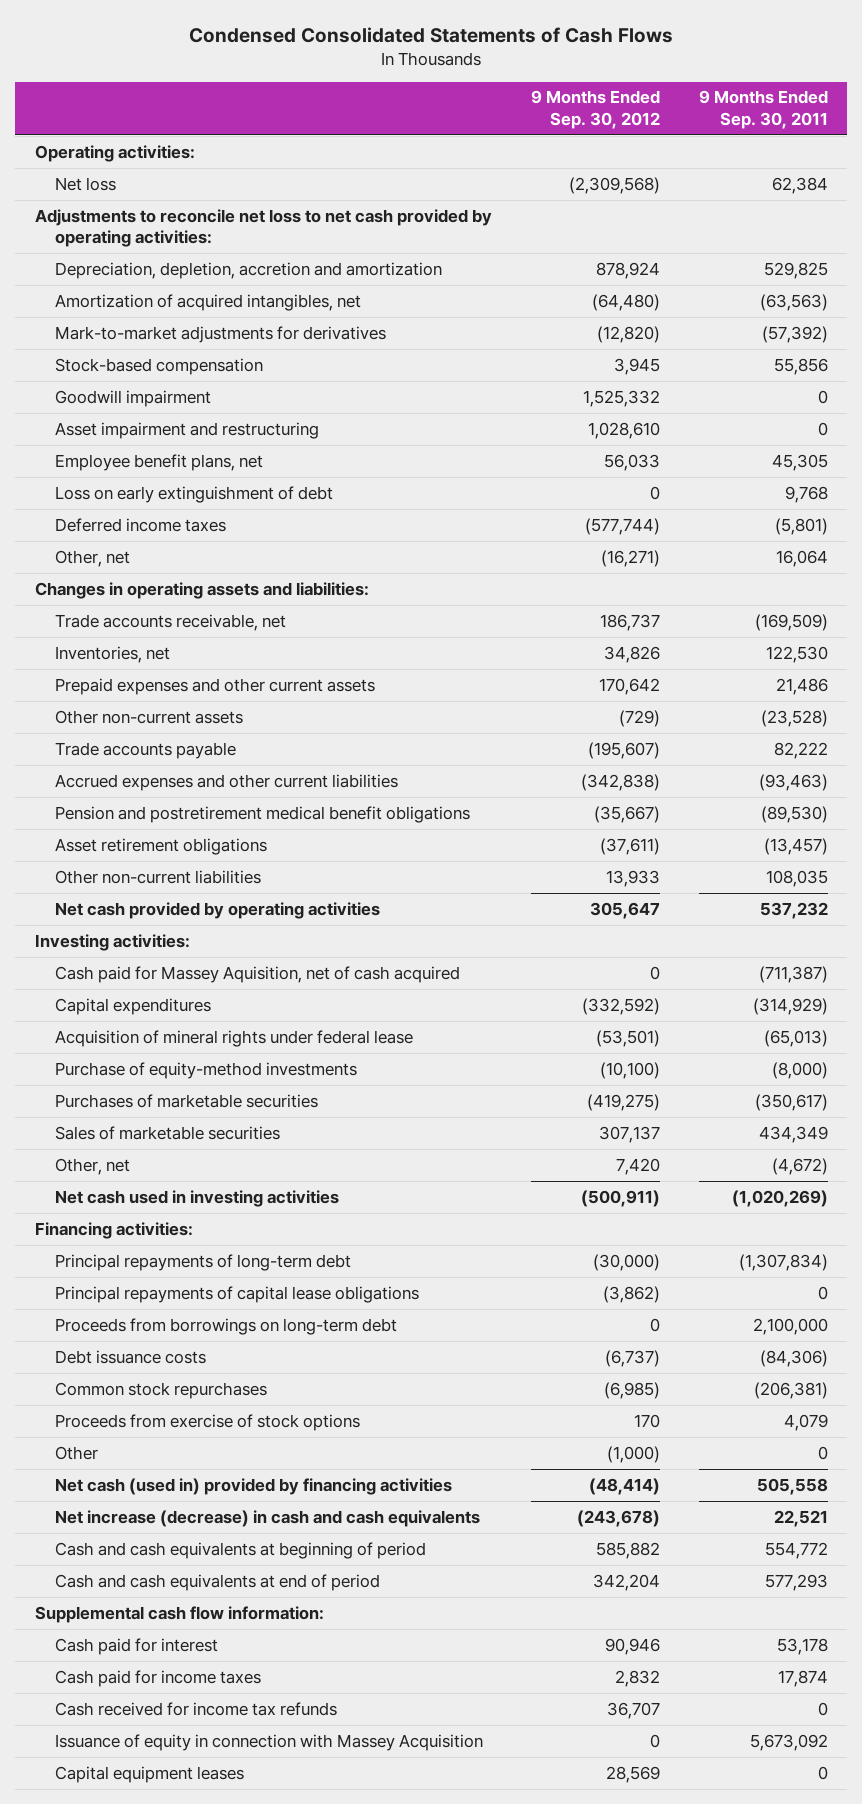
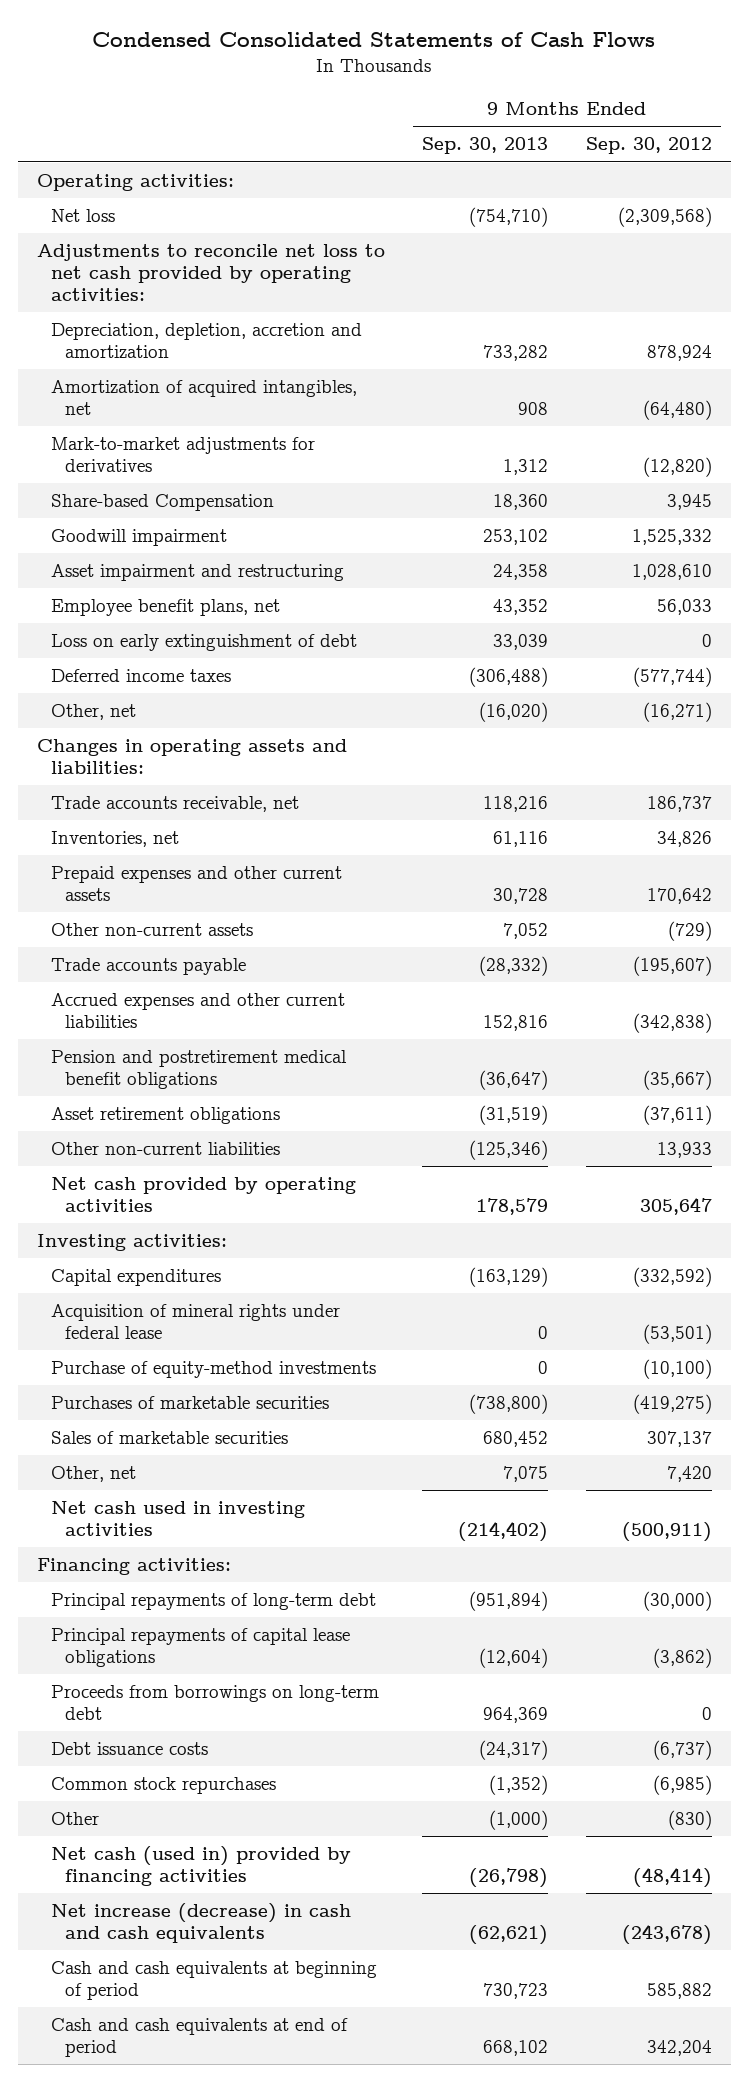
- | 9 Months Ended Sep. 30, 2012 | 9 Months Ended Sep. 30, 2011
+ | 9 Months Ended Sep. 30, 2013 | 9 Months Ended Sep. 30, 2012
- Stock-based compensation | 3,945 | 55,856
+ Share-based Compensation | 18,360 | 3,945
- Cash paid for Massey Aquisition, net of cash acquired | 0 | (711,387)
- Proceeds from exercise of stock options | 170 | 4,079
- Other | (1,000) | 0
+ Other | (1,000) | (830)
- Supplemental cash flow information:
- Cash paid for interest | 90,946 | 53,178
- Cash paid for income taxes | 2,832 | 17,874
- Cash received for income tax refunds | 36,707 | 0
- Issuance of equity in connection with Massey Acquisition | 0 | 5,673,092
- Capital equipment leases | 28,569 | 0

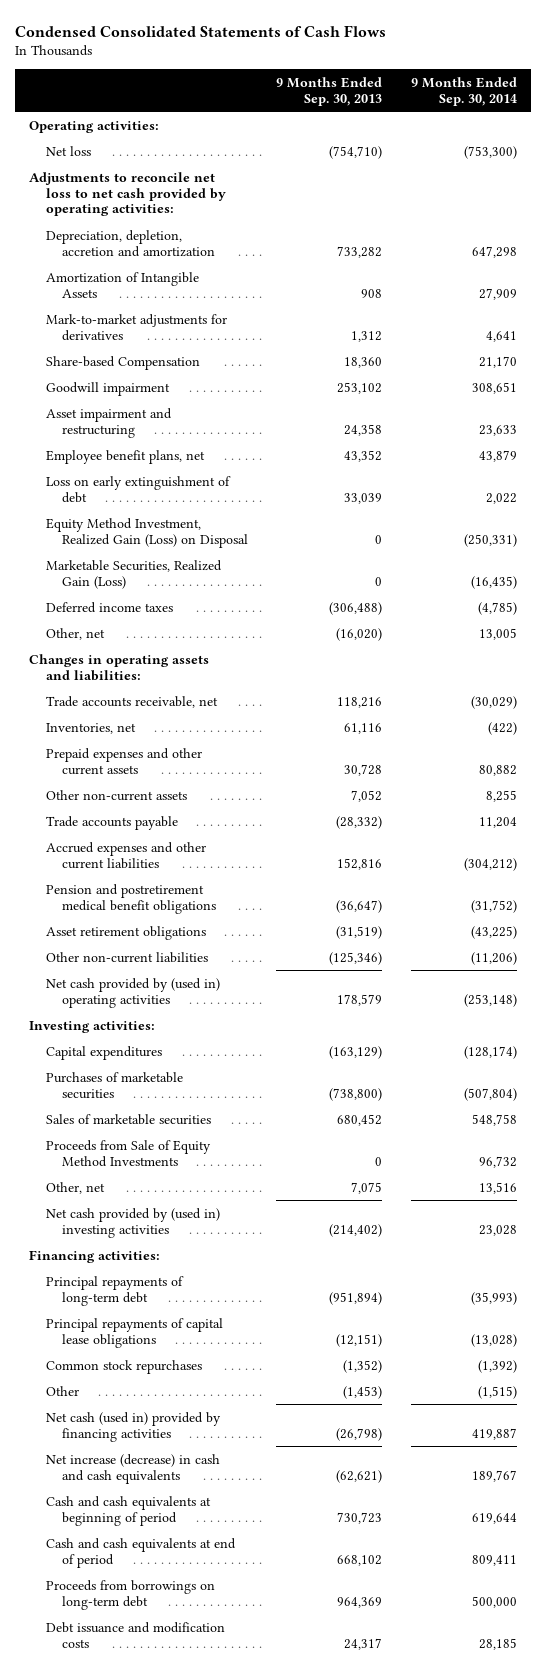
- | 9 Months Ended Sep. 30, 2013 | 9 Months Ended Sep. 30, 2012
+ | 9 Months Ended Sep. 30, 2013 | 9 Months Ended Sep. 30, 2014
- Amortization of acquired intangibles, net | 908 | (64,480)
+ Amortization of Intangible Assets | 908 | 27,909
+ Equity Method Investment, Realized Gain (Loss) on Disposal | 0 | (250,331)
+ Marketable Securities, Realized Gain (Loss) | 0 | (16,435)
- Net cash provided by operating activities | 178,579 | 305,647
+ Net cash provided by (used in) operating activities | 178,579 | (253,148)
- Acquisition of mineral rights under federal lease | 0 | (53,501)
- Purchase of equity-method investments | 0 | (10,100)
+ Proceeds from Sale of Equity Method Investments | 0 | 96,732
- Net cash used in investing activities | (214,402) | (500,911)
+ Net cash provided by (used in) investing activities | (214,402) | 23,028
- Principal repayments of capital lease obligations | (12,604) | (3,862)
- Debt issuance costs | (24,317) | (6,737)
+ Principal repayments of capital lease obligations | (12,151) | (13,028)
- Other | (1,000) | (830)
+ Other | (1,453) | (1,515)
moved down: Proceeds from borrowings on long-term debt | 964,369 | 500,000
+ Debt issuance and modification costs | 24,317 | 28,185

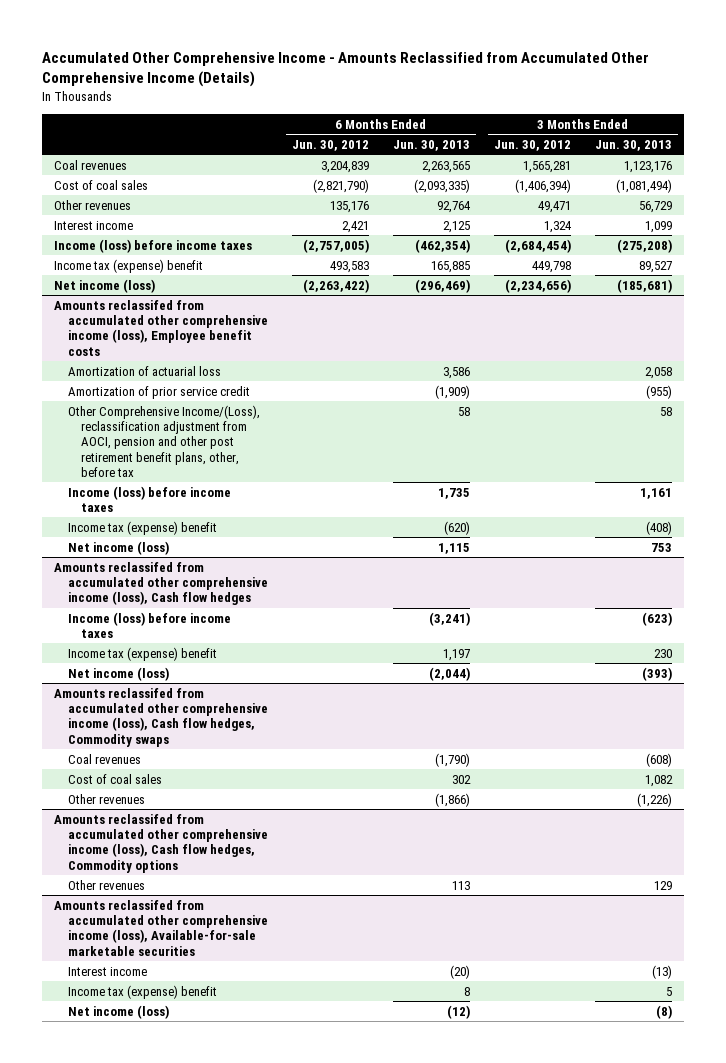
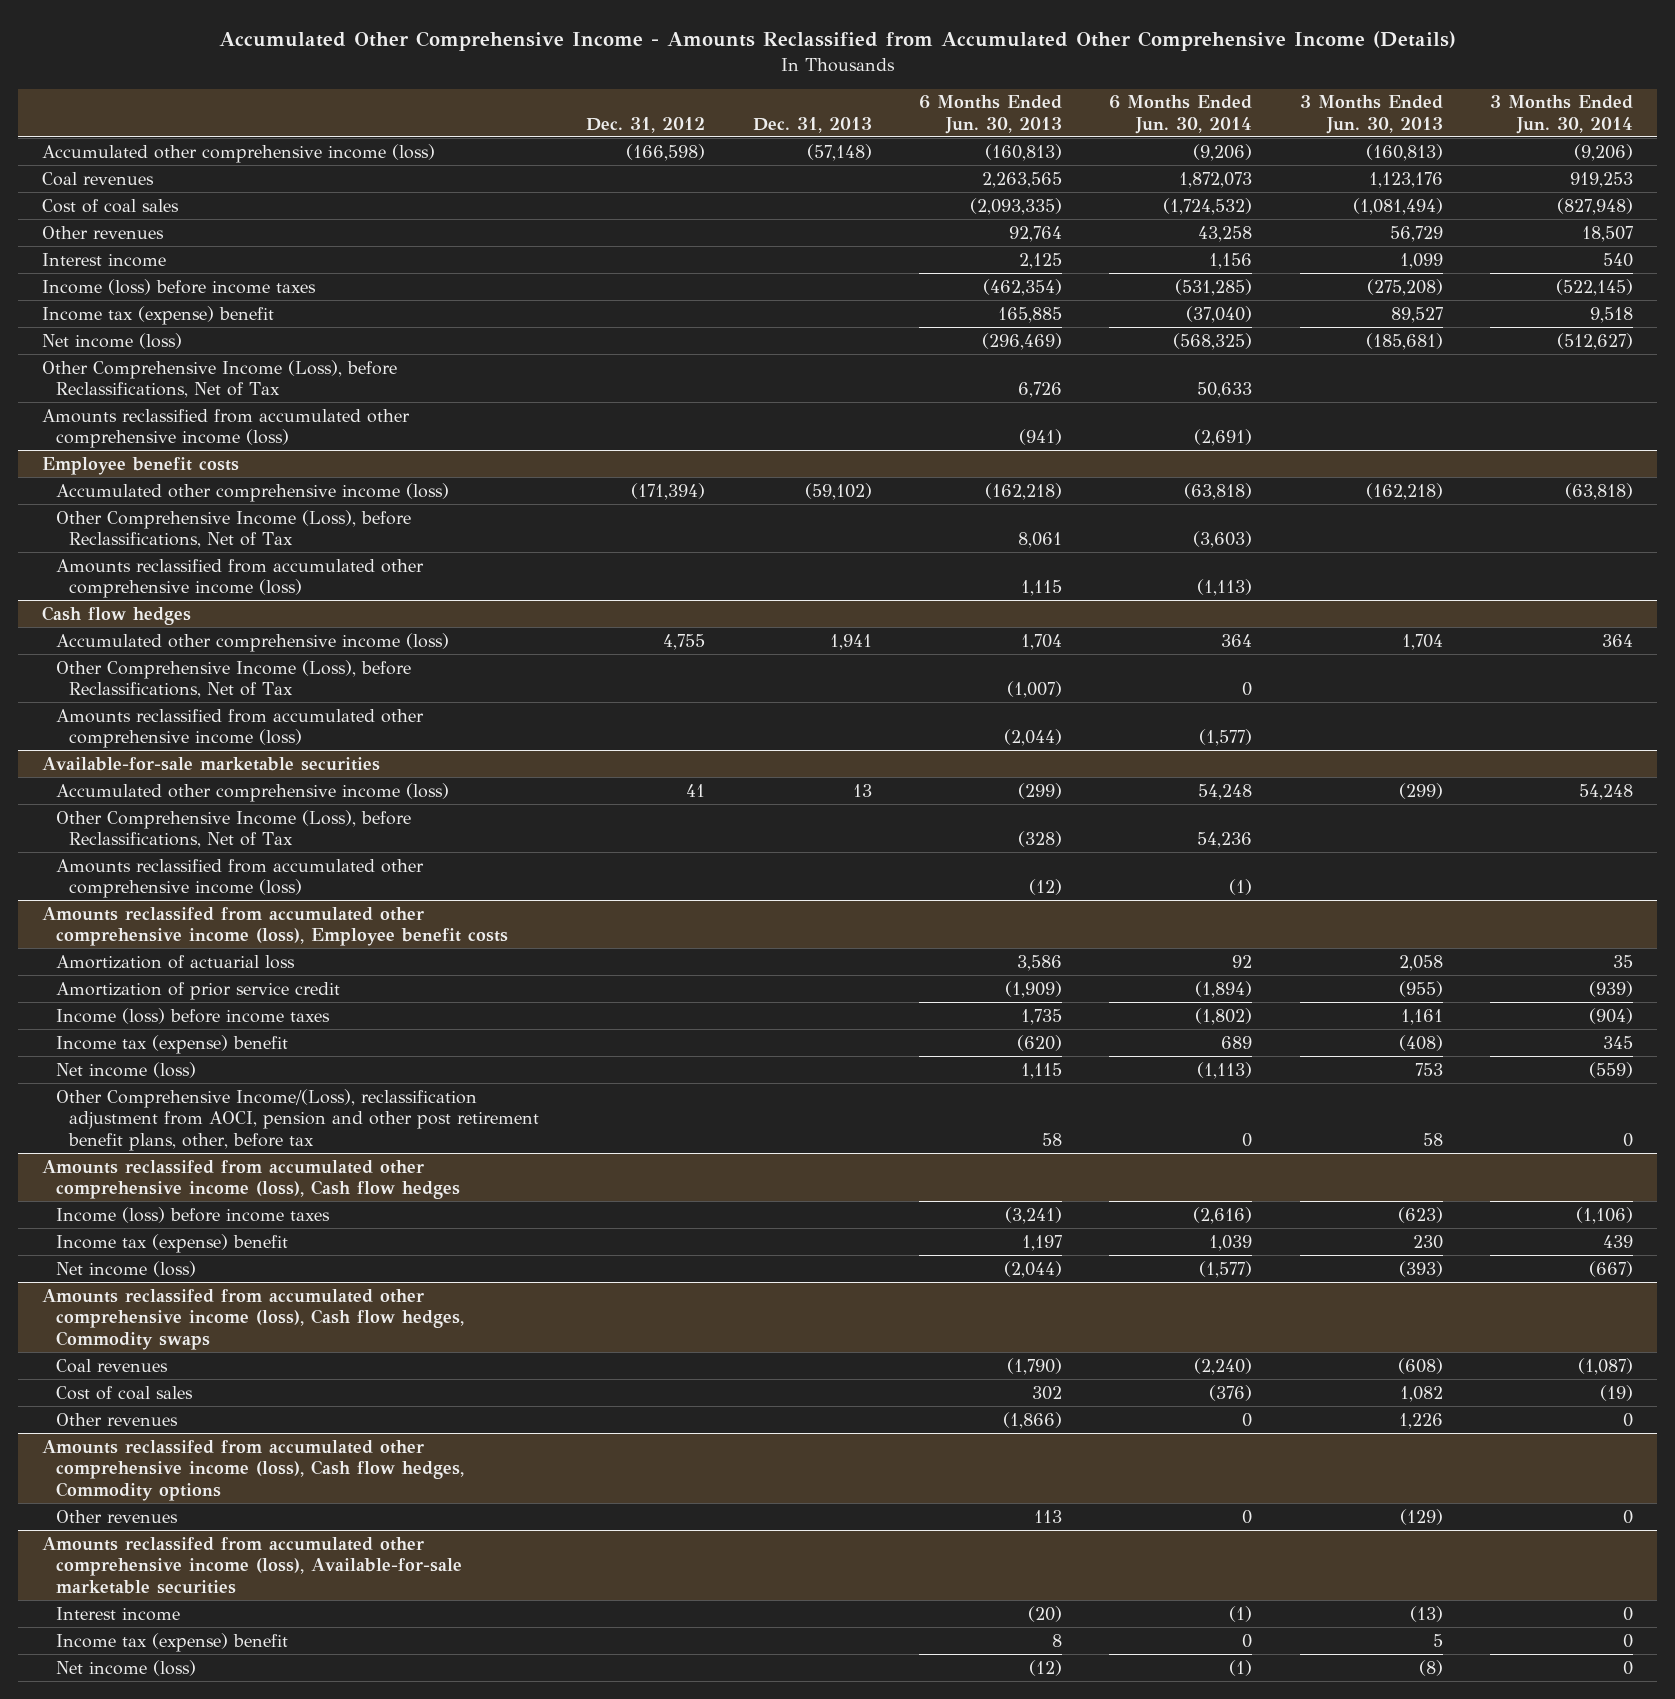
- | 6 Months Ended Jun. 30, 2012 | 6 Months Ended Jun. 30, 2013 | 3 Months Ended Jun. 30, 2012 | 3 Months Ended Jun. 30, 2013
+ | Dec. 31, 2012 | Dec. 31, 2013 | 6 Months Ended Jun. 30, 2013 | 6 Months Ended Jun. 30, 2014 | 3 Months Ended Jun. 30, 2013 | 3 Months Ended Jun. 30, 2014
+ Accumulated other comprehensive income (loss) | (166,598) | (57,148) | (160,813) | (9,206) | (160,813) | (9,206)
+ Other Comprehensive Income (Loss), before Reclassifications, Net of Tax | | | 6,726 | 50,633 | |
+ Amounts reclassified from accumulated other comprehensive income (loss) | | | (941) | (2,691) | |
+ Employee benefit costs
+ Accumulated other comprehensive income (loss) | (171,394) | (59,102) | (162,218) | (63,818) | (162,218) | (63,818)
+ Other Comprehensive Income (Loss), before Reclassifications, Net of Tax | | | 8,061 | (3,603) | |
+ Amounts reclassified from accumulated other comprehensive income (loss) | | | 1,115 | (1,113) | |
+ Cash flow hedges
+ Accumulated other comprehensive income (loss) | 4,755 | 1,941 | 1,704 | 364 | 1,704 | 364
+ Other Comprehensive Income (Loss), before Reclassifications, Net of Tax | | | (1,007) | 0 | |
+ Amounts reclassified from accumulated other comprehensive income (loss) | | | (2,044) | (1,577) | |
+ Available-for-sale marketable securities
+ Accumulated other comprehensive income (loss) | 41 | 13 | (299) | 54,248 | (299) | 54,248
+ Other Comprehensive Income (Loss), before Reclassifications, Net of Tax | | | (328) | 54,236 | |
+ Amounts reclassified from accumulated other comprehensive income (loss) | | | (12) | (1) | |
@ Amounts reclassifed from accumulated other comprehensive income (loss), Employee benefit costs
moved down: Other Comprehensive Income/(Loss), reclassification adjustment from AOCI, pension and other post retirement benefit plans, other, before tax | | | 58 | 0 | 58 | 0
@ Amounts reclassifed from accumulated other comprehensive income (loss), Cash flow hedges, Commodity swaps
- Other revenues | | (1,866) | | (1,226)
+ Other revenues | | | (1,866) | 0 | 1,226 | 0
@ Amounts reclassifed from accumulated other comprehensive income (loss), Cash flow hedges, Commodity options
- Other revenues | | 113 | | 129
+ Other revenues | | | 113 | 0 | (129) | 0

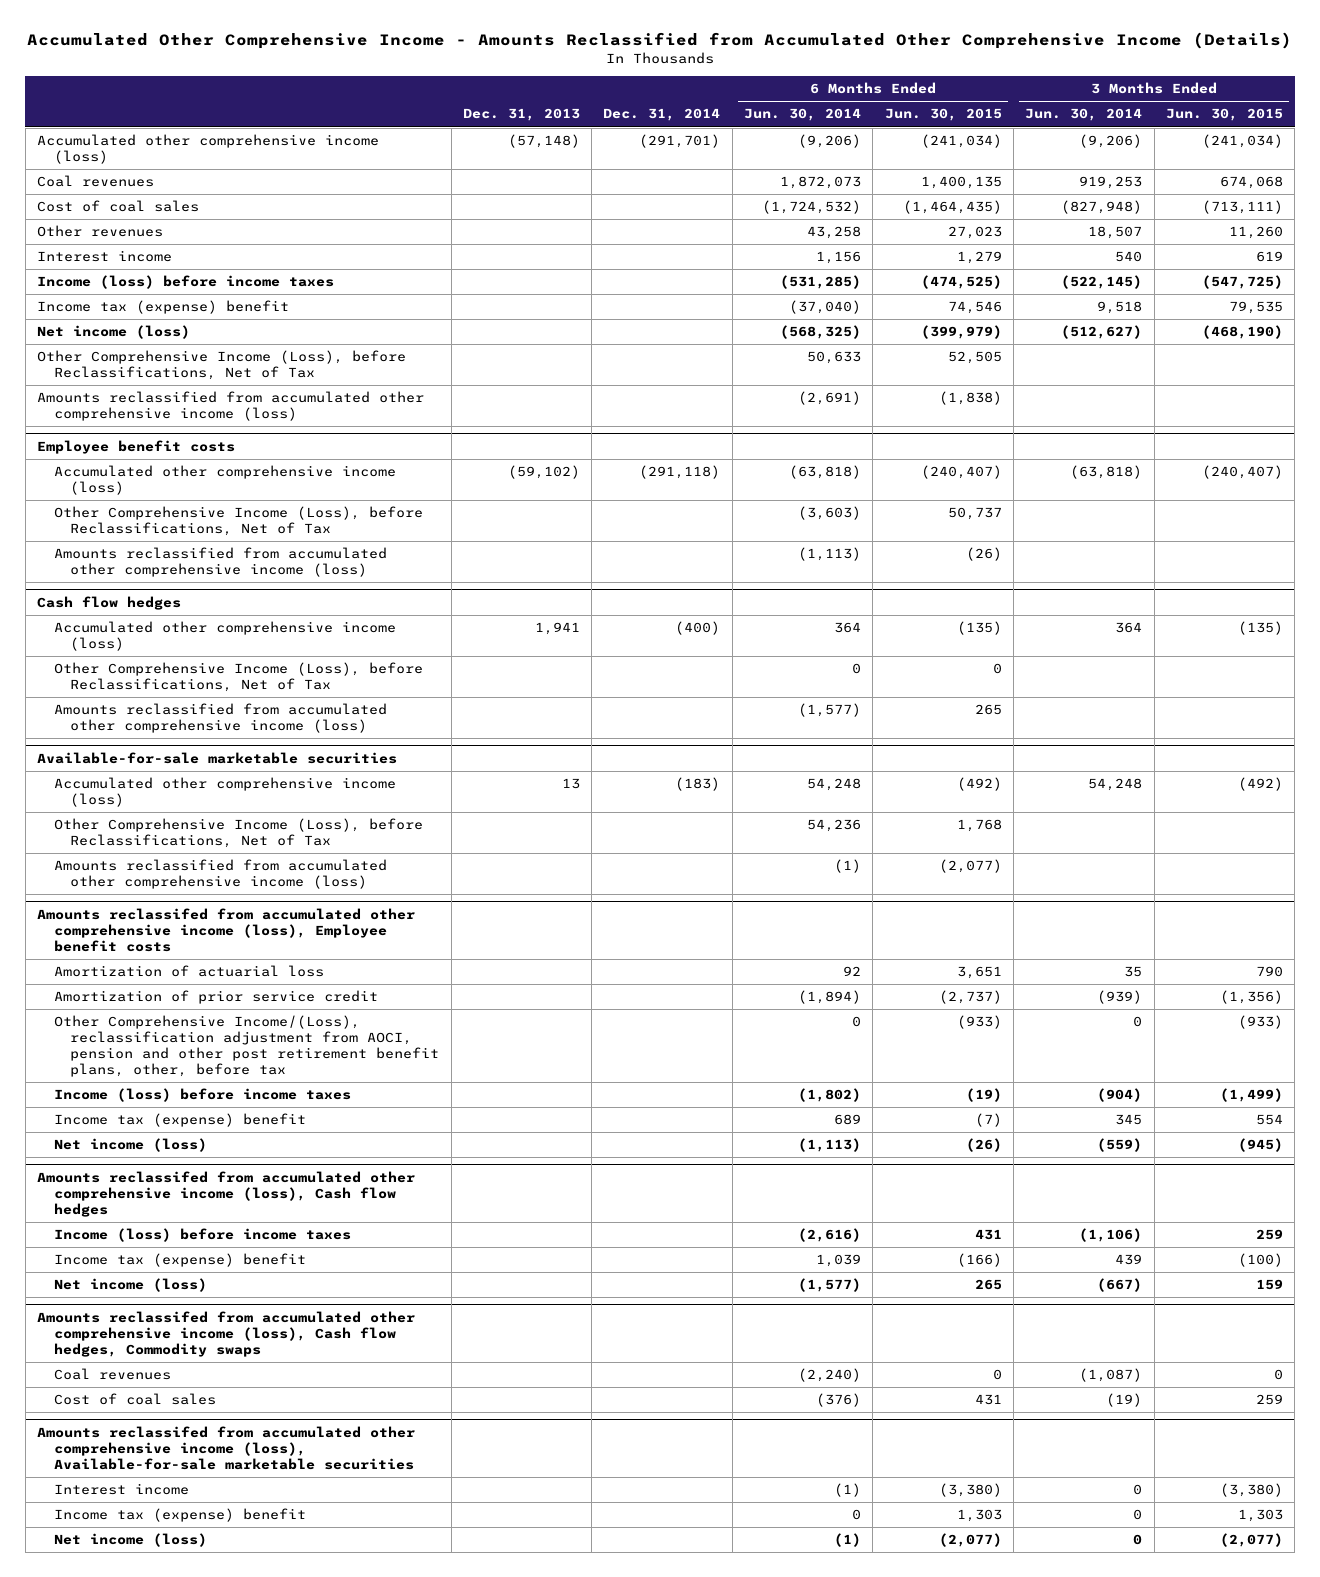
- | Dec. 31, 2012 | Dec. 31, 2013 | 6 Months Ended Jun. 30, 2013 | 6 Months Ended Jun. 30, 2014 | 3 Months Ended Jun. 30, 2013 | 3 Months Ended Jun. 30, 2014
+ | Dec. 31, 2013 | Dec. 31, 2014 | 6 Months Ended Jun. 30, 2014 | 6 Months Ended Jun. 30, 2015 | 3 Months Ended Jun. 30, 2014 | 3 Months Ended Jun. 30, 2015
@ Amounts reclassifed from accumulated other comprehensive income (loss), Employee benefit costs
moved up: Other Comprehensive Income/(Loss), reclassification adjustment from AOCI, pension and other post retirement benefit plans, other, before tax | | | 0 | (933) | 0 | (933)
@ Amounts reclassifed from accumulated other comprehensive income (loss), Cash flow hedges, Commodity swaps
- Other revenues | | | (1,866) | 0 | 1,226 | 0
- Amounts reclassifed from accumulated other comprehensive income (loss), Cash flow hedges, Commodity options
- Other revenues | | | 113 | 0 | (129) | 0

